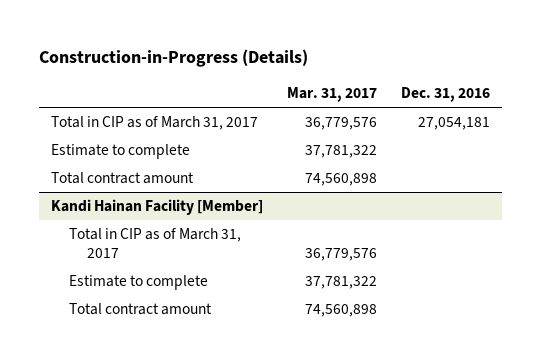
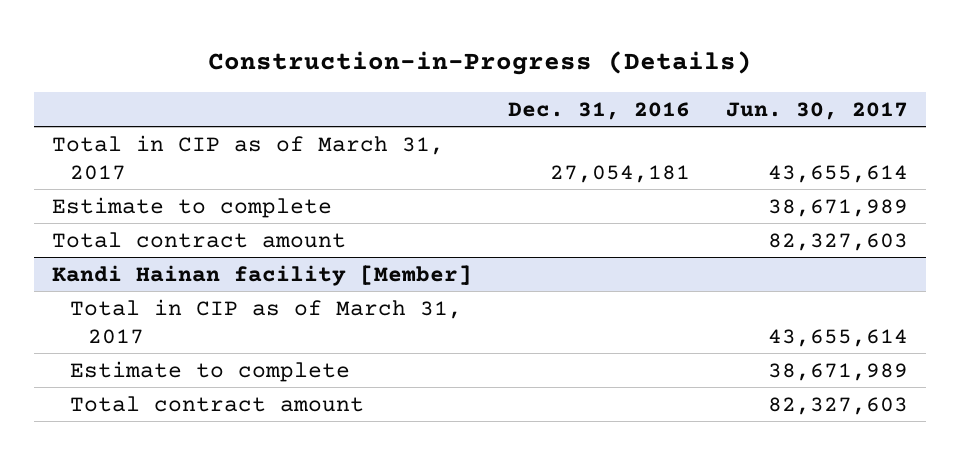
- | Mar. 31, 2017 | Dec. 31, 2016
+ | Dec. 31, 2016 | Jun. 30, 2017
- Kandi Hainan Facility [Member]
+ Kandi Hainan facility [Member]

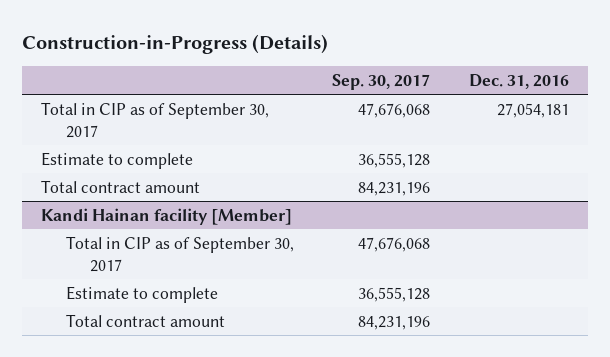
- | Dec. 31, 2016 | Jun. 30, 2017
+ | Sep. 30, 2017 | Dec. 31, 2016
- Total in CIP as of March 31, 2017 | 27,054,181 | 43,655,614
+ Total in CIP as of September 30, 2017 | 47,676,068 | 27,054,181
@ Kandi Hainan facility [Member]
- Total in CIP as of March 31, 2017 | | 43,655,614
+ Total in CIP as of September 30, 2017 | 47,676,068 |

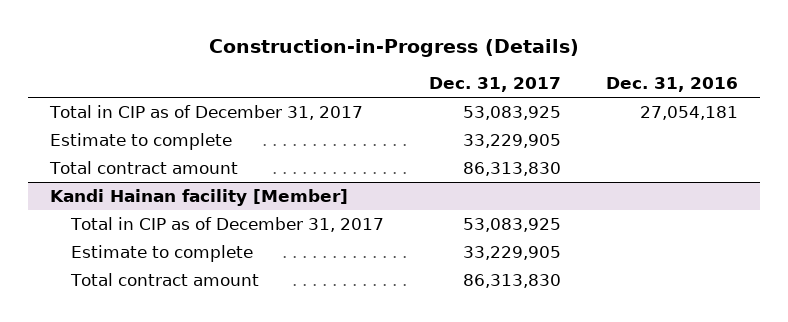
- | Sep. 30, 2017 | Dec. 31, 2016
+ | Dec. 31, 2017 | Dec. 31, 2016
- Total in CIP as of September 30, 2017 | 47,676,068 | 27,054,181
+ Total in CIP as of December 31, 2017 | 53,083,925 | 27,054,181
@ Kandi Hainan facility [Member]
- Total in CIP as of September 30, 2017 | 47,676,068 |
+ Total in CIP as of December 31, 2017 | 53,083,925 |

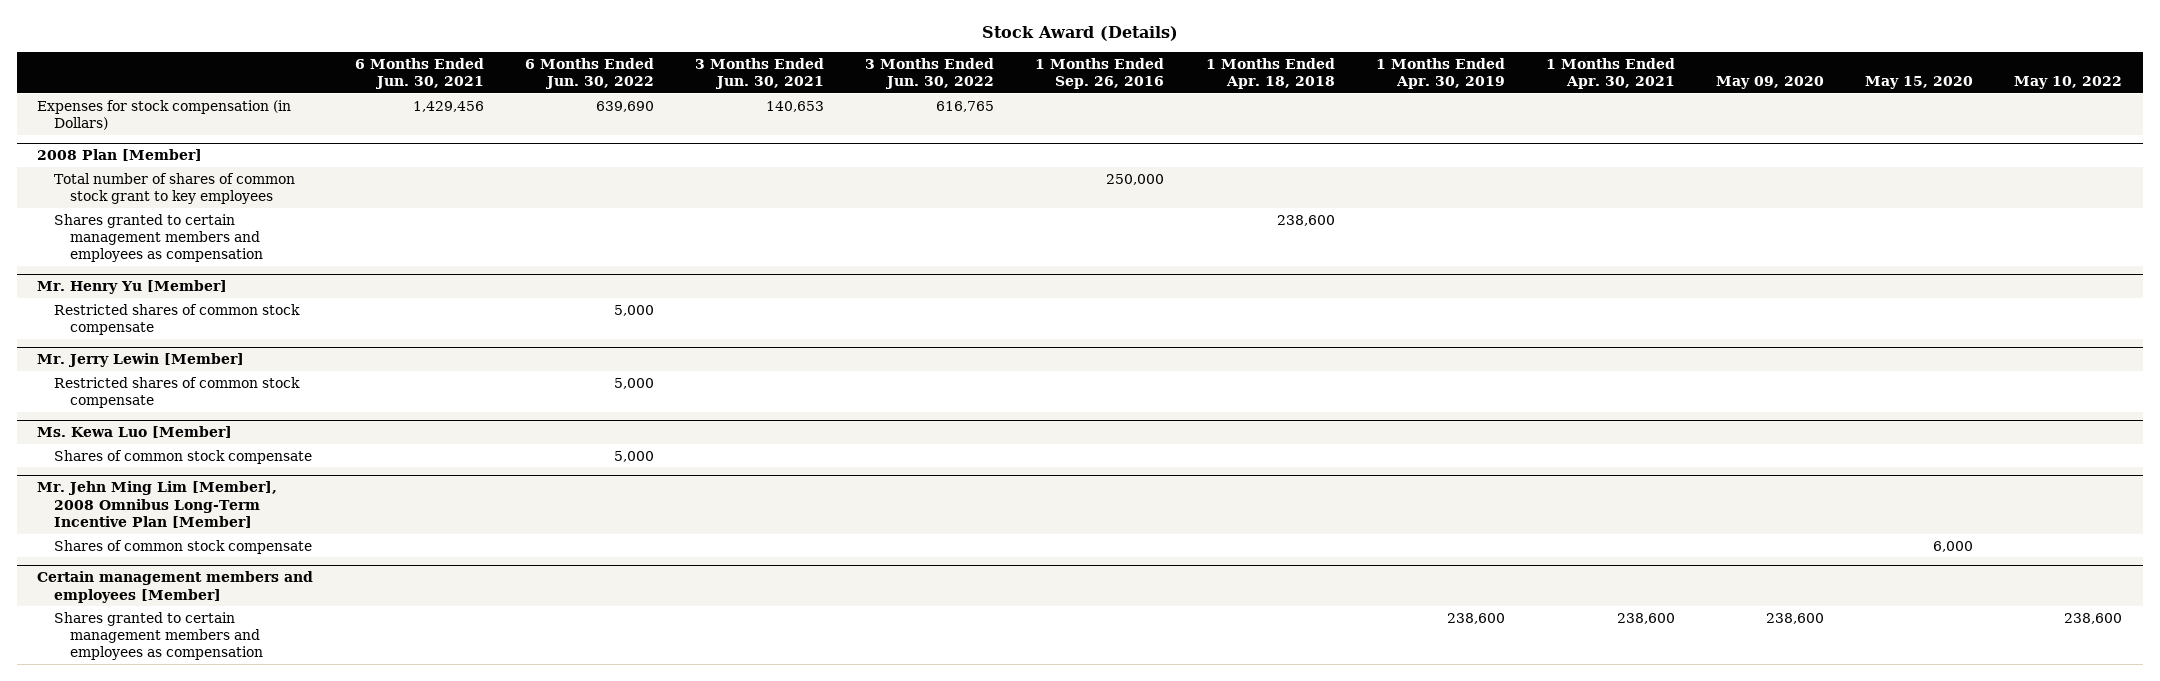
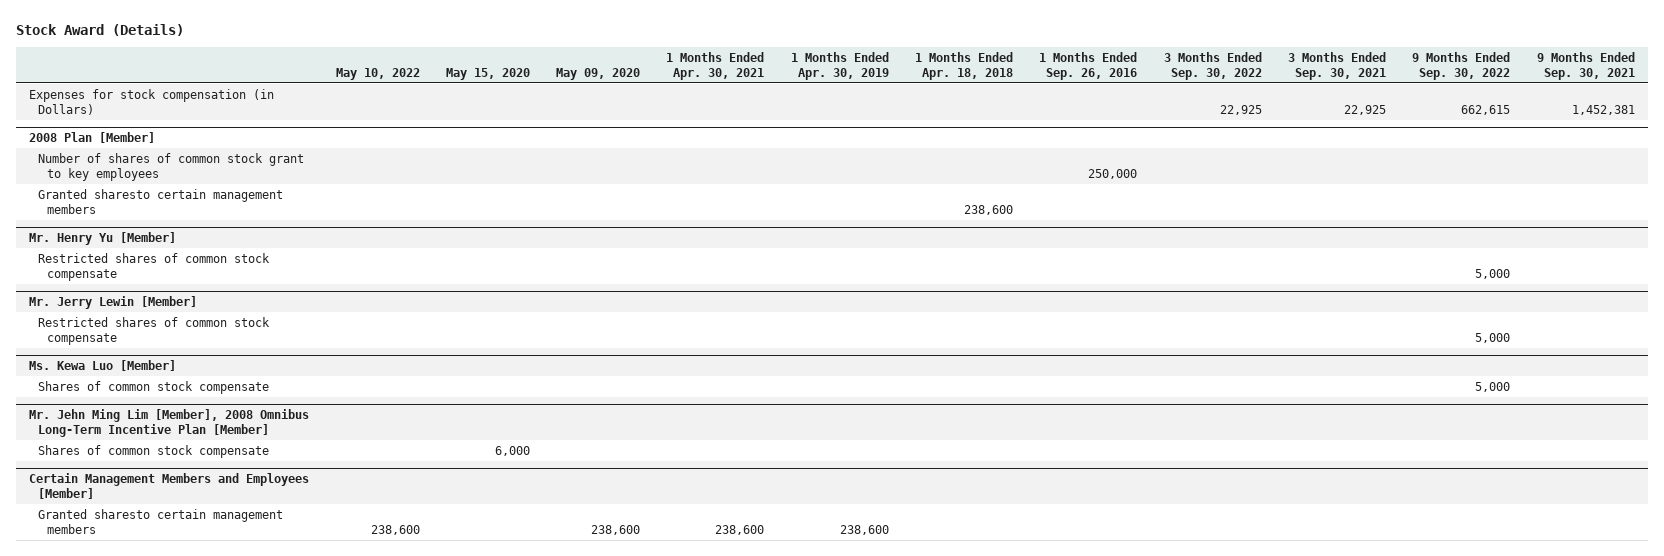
- | 6 Months Ended Jun. 30, 2021 | 6 Months Ended Jun. 30, 2022 | 3 Months Ended Jun. 30, 2021 | 3 Months Ended Jun. 30, 2022 | 1 Months Ended Sep. 26, 2016 | 1 Months Ended Apr. 18, 2018 | 1 Months Ended Apr. 30, 2019 | 1 Months Ended Apr. 30, 2021 | May 09, 2020 | May 15, 2020 | May 10, 2022
+ | May 10, 2022 | May 15, 2020 | May 09, 2020 | 1 Months Ended Apr. 30, 2021 | 1 Months Ended Apr. 30, 2019 | 1 Months Ended Apr. 18, 2018 | 1 Months Ended Sep. 26, 2016 | 3 Months Ended Sep. 30, 2022 | 3 Months Ended Sep. 30, 2021 | 9 Months Ended Sep. 30, 2022 | 9 Months Ended Sep. 30, 2021
@ 2008 Plan [Member]
- Total number of shares of common stock grant to key employees | | | | | 250,000 | | | | | |
- Shares granted to certain management members and employees as compensation | | | | | | 238,600 | | | | |
+ Number of shares of common stock grant to key employees | | | | | | | 250,000 | | | |
+ Granted sharesto certain management members | | | | | | 238,600 | | | | |
- Certain management members and employees [Member]
- Shares granted to certain management members and employees as compensation | | | | | | | 238,600 | 238,600 | 238,600 | | 238,600
+ Certain Management Members and Employees [Member]
+ Granted sharesto certain management members | 238,600 | | 238,600 | 238,600 | 238,600 | | | | | |

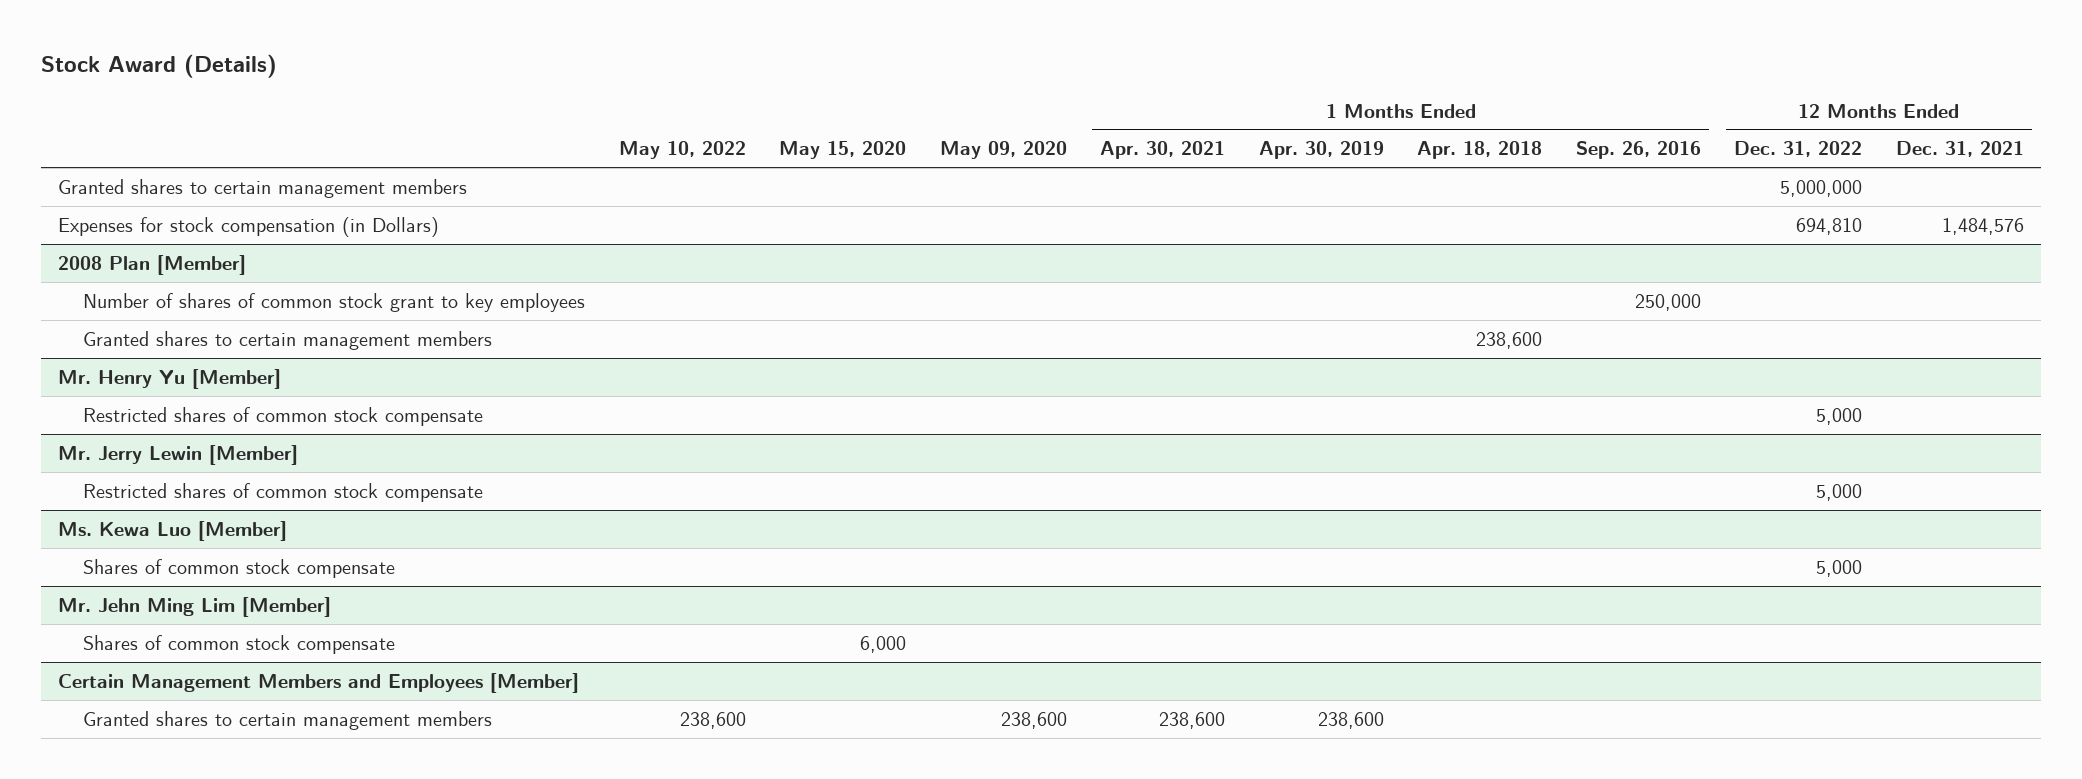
- | May 10, 2022 | May 15, 2020 | May 09, 2020 | 1 Months Ended Apr. 30, 2021 | 1 Months Ended Apr. 30, 2019 | 1 Months Ended Apr. 18, 2018 | 1 Months Ended Sep. 26, 2016 | 3 Months Ended Sep. 30, 2022 | 3 Months Ended Sep. 30, 2021 | 9 Months Ended Sep. 30, 2022 | 9 Months Ended Sep. 30, 2021
+ | May 10, 2022 | May 15, 2020 | May 09, 2020 | 1 Months Ended Apr. 30, 2021 | 1 Months Ended Apr. 30, 2019 | 1 Months Ended Apr. 18, 2018 | 1 Months Ended Sep. 26, 2016 | 12 Months Ended Dec. 31, 2022 | 12 Months Ended Dec. 31, 2021
+ Granted shares to certain management members | | | | | | | | 5,000,000 |
@ 2008 Plan [Member]
- Granted sharesto certain management members | | | | | | 238,600 | | | | |
+ Granted shares to certain management members | | | | | | 238,600 | | |
- Mr. Jehn Ming Lim [Member], 2008 Omnibus Long-Term Incentive Plan [Member]
+ Mr. Jehn Ming Lim [Member]
@ Certain Management Members and Employees [Member]
- Granted sharesto certain management members | 238,600 | | 238,600 | 238,600 | 238,600 | | | | | |
+ Granted shares to certain management members | 238,600 | | 238,600 | 238,600 | 238,600 | | | |

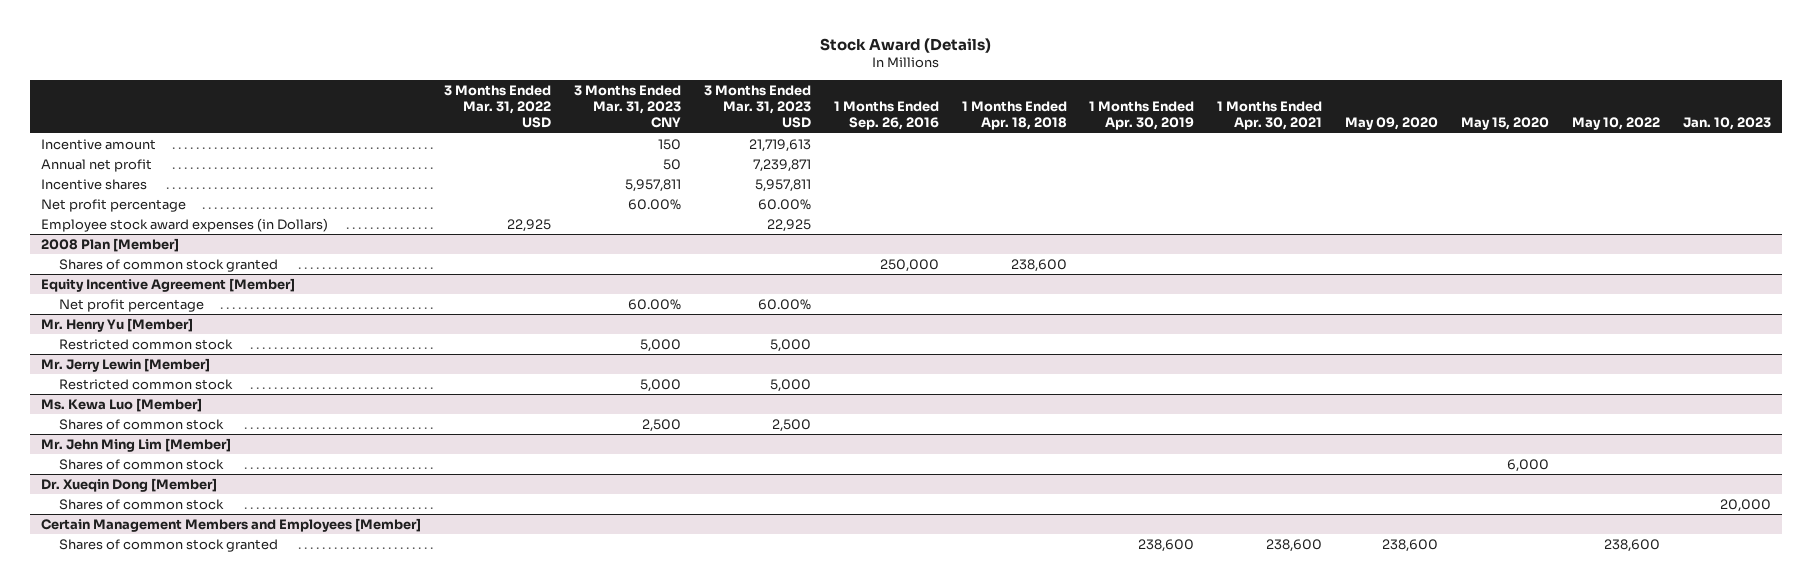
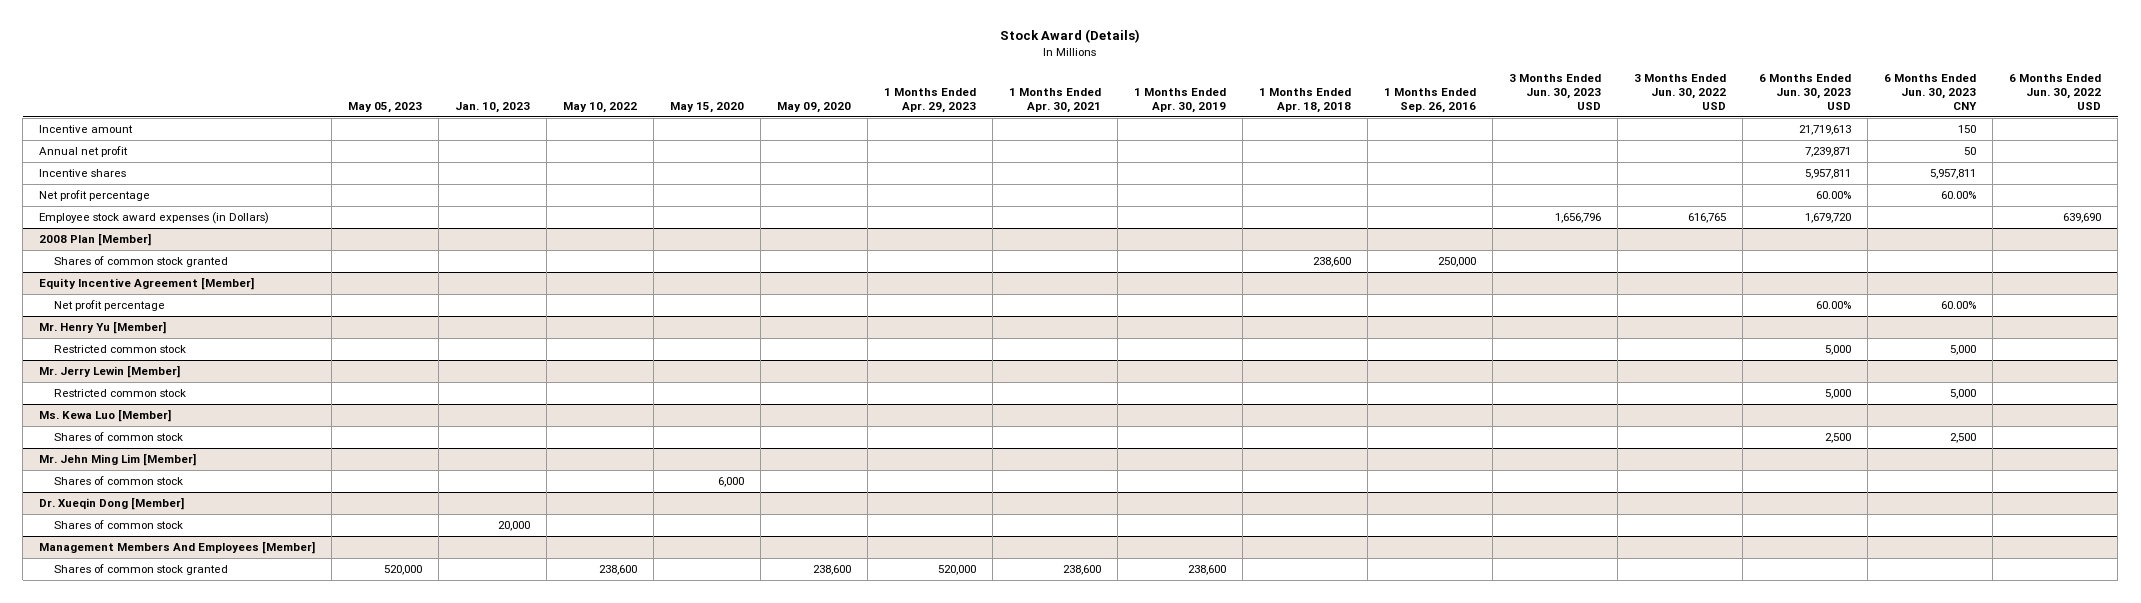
- | 3 Months Ended Mar. 31, 2022 USD | 3 Months Ended Mar. 31, 2023 CNY | 3 Months Ended Mar. 31, 2023 USD | 1 Months Ended Sep. 26, 2016 | 1 Months Ended Apr. 18, 2018 | 1 Months Ended Apr. 30, 2019 | 1 Months Ended Apr. 30, 2021 | May 09, 2020 | May 15, 2020 | May 10, 2022 | Jan. 10, 2023
+ | May 05, 2023 | Jan. 10, 2023 | May 10, 2022 | May 15, 2020 | May 09, 2020 | 1 Months Ended Apr. 29, 2023 | 1 Months Ended Apr. 30, 2021 | 1 Months Ended Apr. 30, 2019 | 1 Months Ended Apr. 18, 2018 | 1 Months Ended Sep. 26, 2016 | 3 Months Ended Jun. 30, 2023 USD | 3 Months Ended Jun. 30, 2022 USD | 6 Months Ended Jun. 30, 2023 USD | 6 Months Ended Jun. 30, 2023 CNY | 6 Months Ended Jun. 30, 2022 USD
- Certain Management Members and Employees [Member]
+ Management Members And Employees [Member]

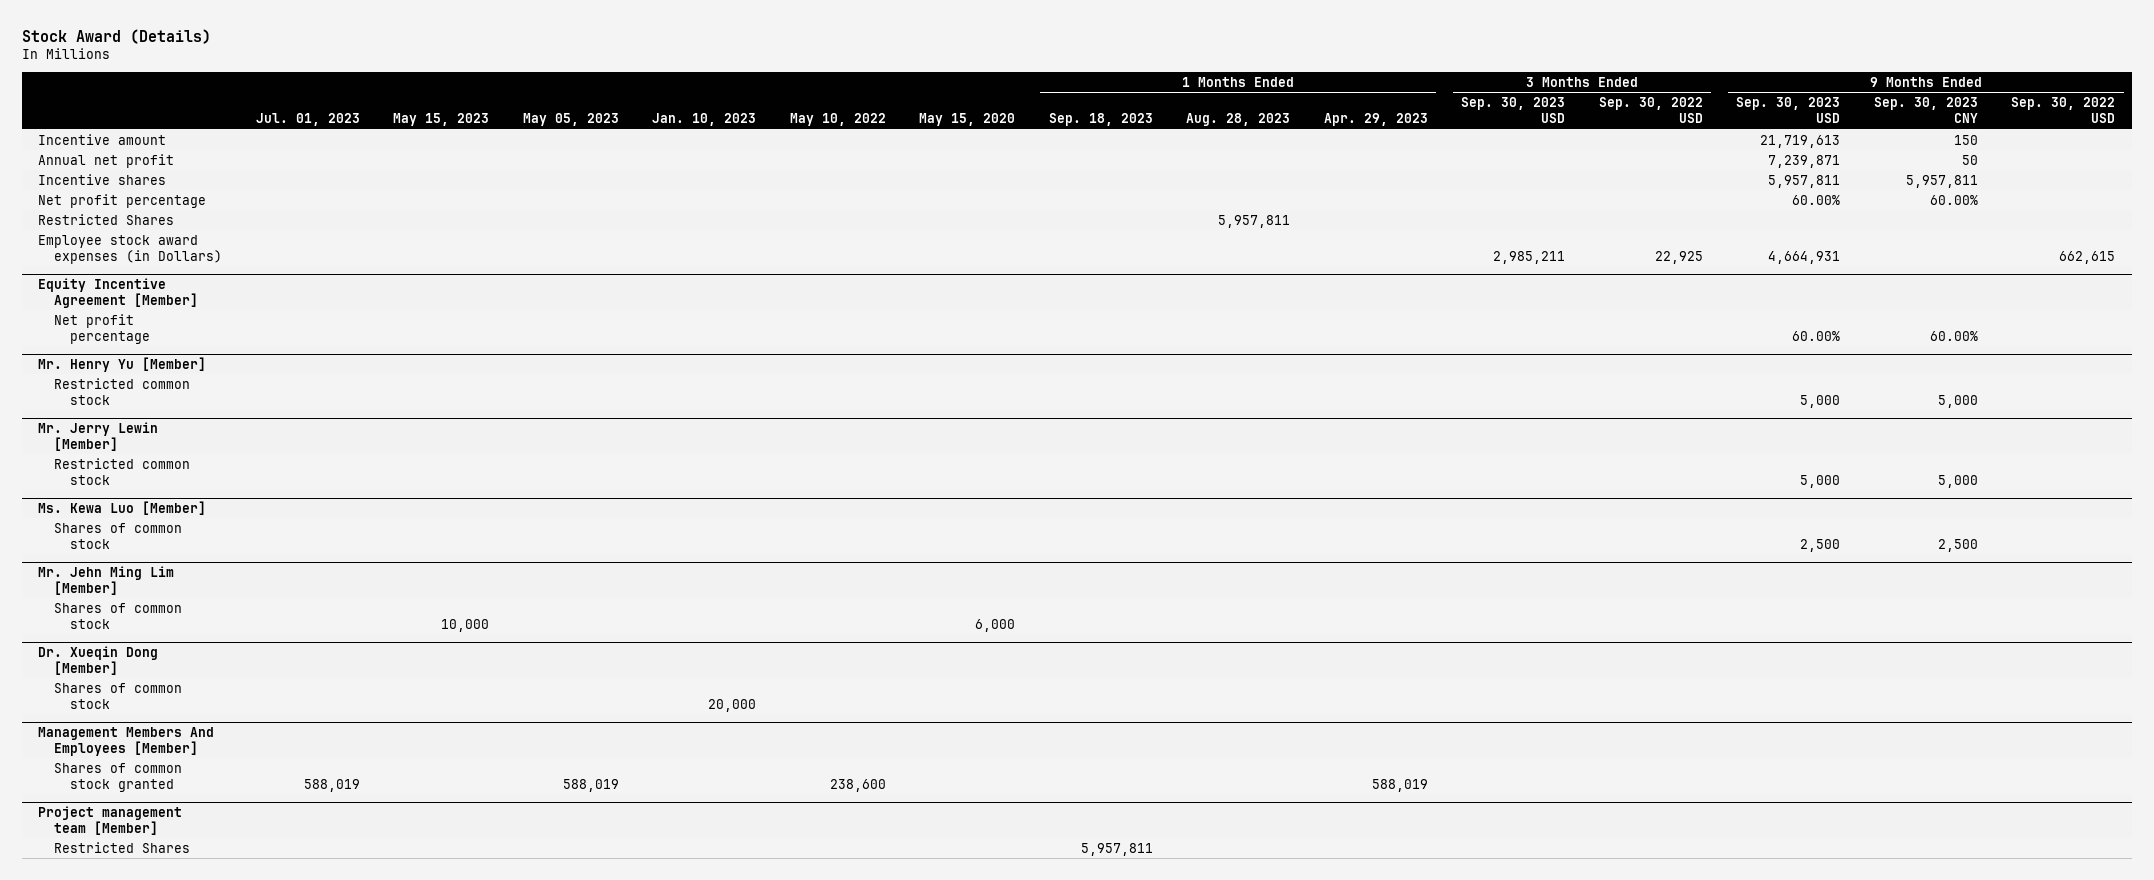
- | May 05, 2023 | Jan. 10, 2023 | May 10, 2022 | May 15, 2020 | May 09, 2020 | 1 Months Ended Apr. 29, 2023 | 1 Months Ended Apr. 30, 2021 | 1 Months Ended Apr. 30, 2019 | 1 Months Ended Apr. 18, 2018 | 1 Months Ended Sep. 26, 2016 | 3 Months Ended Jun. 30, 2023 USD | 3 Months Ended Jun. 30, 2022 USD | 6 Months Ended Jun. 30, 2023 USD | 6 Months Ended Jun. 30, 2023 CNY | 6 Months Ended Jun. 30, 2022 USD
+ | Jul. 01, 2023 | May 15, 2023 | May 05, 2023 | Jan. 10, 2023 | May 10, 2022 | May 15, 2020 | 1 Months Ended Sep. 18, 2023 | 1 Months Ended Aug. 28, 2023 | 1 Months Ended Apr. 29, 2023 | 3 Months Ended Sep. 30, 2023 USD | 3 Months Ended Sep. 30, 2022 USD | 9 Months Ended Sep. 30, 2023 USD | 9 Months Ended Sep. 30, 2023 CNY | 9 Months Ended Sep. 30, 2022 USD
+ Restricted Shares | | | | | | | | 5,957,811 | | | | | |
- 2008 Plan [Member]
- Shares of common stock granted | | | | | | | | | 238,600 | 250,000 | | | | |
@ Management Members And Employees [Member]
- Shares of common stock granted | 520,000 | | 238,600 | | 238,600 | 520,000 | 238,600 | 238,600 | | | | | | |
+ Shares of common stock granted | 588,019 | | 588,019 | | 238,600 | | | | 588,019 | | | | |
+ Project management team [Member]
+ Restricted Shares | | | | | | | 5,957,811 | | | | | | |

